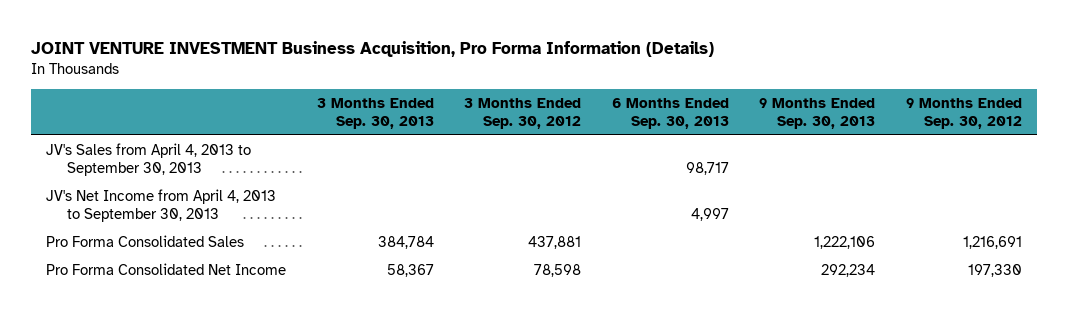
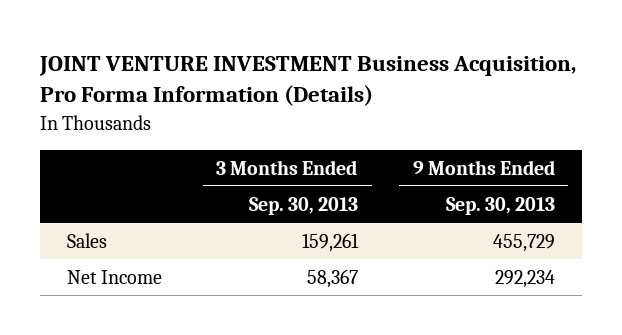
- | 3 Months Ended Sep. 30, 2013 | 3 Months Ended Sep. 30, 2012 | 6 Months Ended Sep. 30, 2013 | 9 Months Ended Sep. 30, 2013 | 9 Months Ended Sep. 30, 2012
+ | 3 Months Ended Sep. 30, 2013 | 9 Months Ended Sep. 30, 2013
- JV's Sales from April 4, 2013 to September 30, 2013 | | | 98,717 | |
- JV's Net Income from April 4, 2013 to September 30, 2013 | | | 4,997 | |
- Pro Forma Consolidated Sales | 384,784 | 437,881 | | 1,222,106 | 1,216,691
- Pro Forma Consolidated Net Income | 58,367 | 78,598 | | 292,234 | 197,330
+ Sales | 159,261 | 455,729
+ Net Income | 58,367 | 292,234

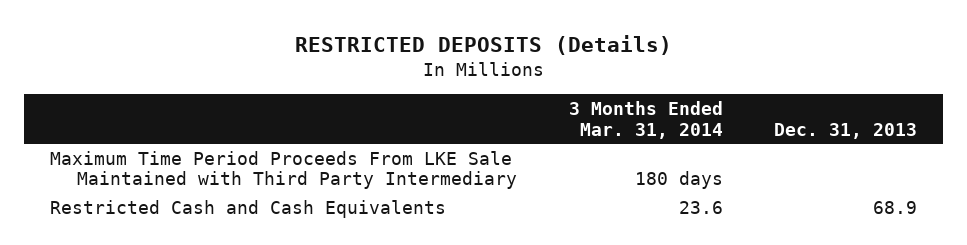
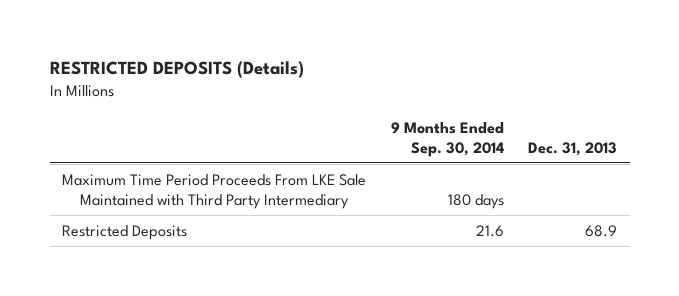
- | 3 Months Ended Mar. 31, 2014 | Dec. 31, 2013
+ | 9 Months Ended Sep. 30, 2014 | Dec. 31, 2013
- Restricted Cash and Cash Equivalents | 23.6 | 68.9
+ Restricted Deposits | 21.6 | 68.9

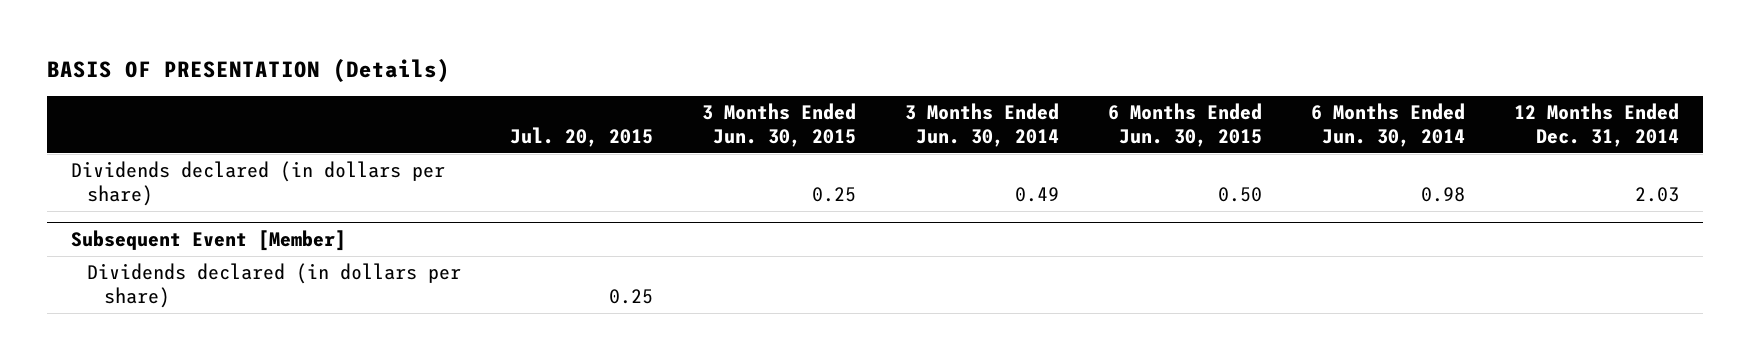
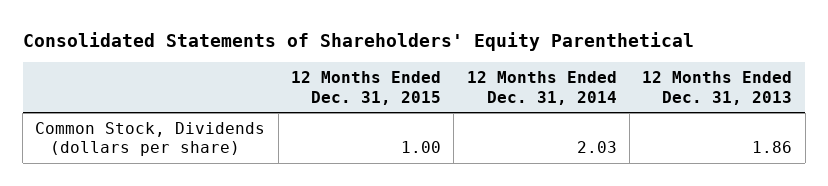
- BASIS OF PRESENTATION (Details)
+ Consolidated Statements of Shareholders' Equity Parenthetical
- | Jul. 20, 2015 | 3 Months Ended Jun. 30, 2015 | 3 Months Ended Jun. 30, 2014 | 6 Months Ended Jun. 30, 2015 | 6 Months Ended Jun. 30, 2014 | 12 Months Ended Dec. 31, 2014
+ | 12 Months Ended Dec. 31, 2015 | 12 Months Ended Dec. 31, 2014 | 12 Months Ended Dec. 31, 2013
- Dividends declared (in dollars per share) | | 0.25 | 0.49 | 0.50 | 0.98 | 2.03
- Subsequent Event [Member]
- Dividends declared (in dollars per share) | 0.25 | | | | |
+ Common Stock, Dividends (dollars per share) | 1.00 | 2.03 | 1.86

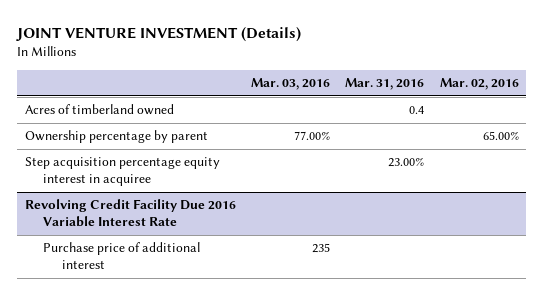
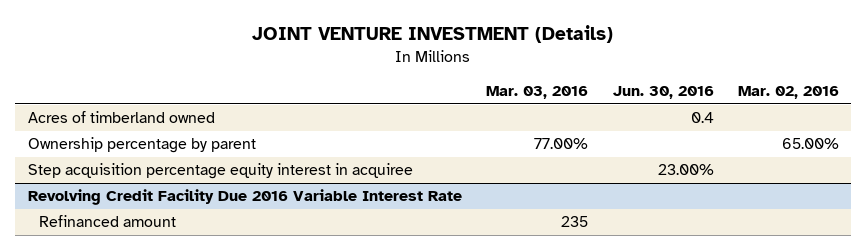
- | Mar. 03, 2016 | Mar. 31, 2016 | Mar. 02, 2016
+ | Mar. 03, 2016 | Jun. 30, 2016 | Mar. 02, 2016
@ Revolving Credit Facility Due 2016 Variable Interest Rate
- Purchase price of additional interest | 235 | |
+ Refinanced amount | 235 | |

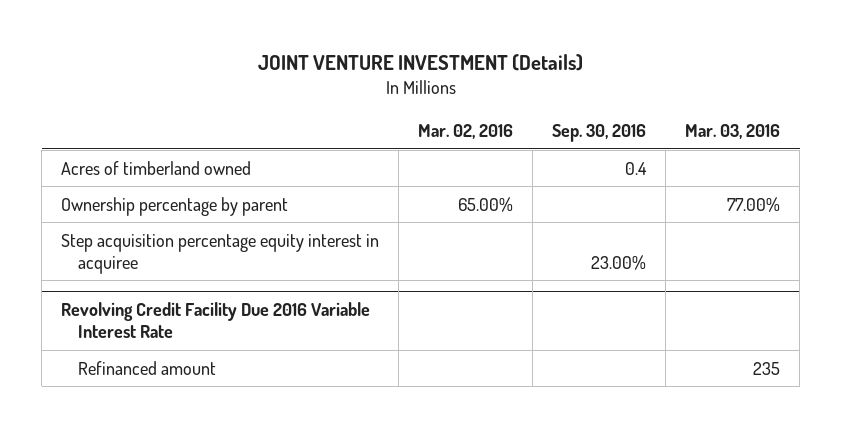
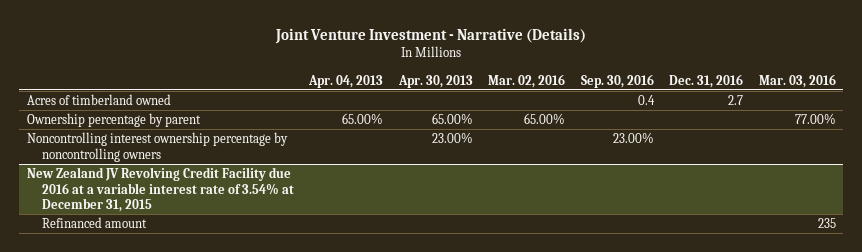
- JOINT VENTURE INVESTMENT (Details)
+ Joint Venture Investment - Narrative (Details)
- | Mar. 02, 2016 | Sep. 30, 2016 | Mar. 03, 2016
+ | Apr. 04, 2013 | Apr. 30, 2013 | Mar. 02, 2016 | Sep. 30, 2016 | Dec. 31, 2016 | Mar. 03, 2016
- Step acquisition percentage equity interest in acquiree | | 23.00% |
- Revolving Credit Facility Due 2016 Variable Interest Rate
+ Noncontrolling interest ownership percentage by noncontrolling owners | | 23.00% | | 23.00% | |
+ New Zealand JV Revolving Credit Facility due 2016 at a variable interest rate of 3.54% at December 31, 2015

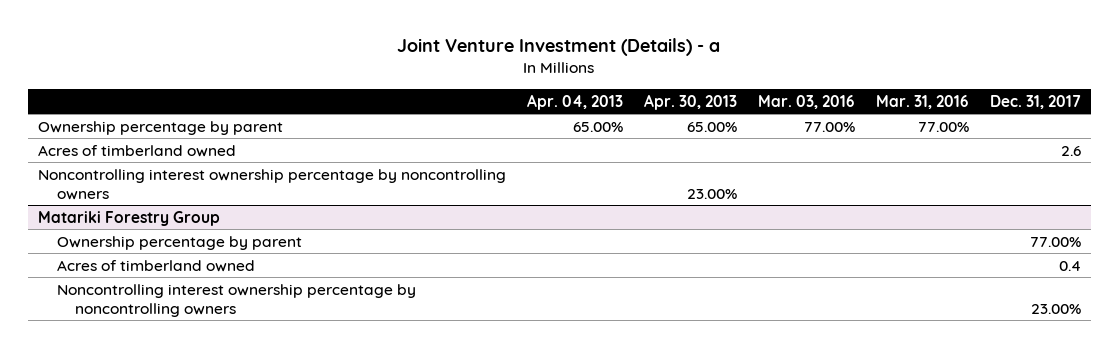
- Joint Venture Investment - Narrative (Details)
+ Joint Venture Investment (Details) - a
- | Apr. 04, 2013 | Apr. 30, 2013 | Mar. 02, 2016 | Sep. 30, 2016 | Dec. 31, 2016 | Mar. 03, 2016
+ | Apr. 04, 2013 | Apr. 30, 2013 | Mar. 03, 2016 | Mar. 31, 2016 | Dec. 31, 2017
moved down: Acres of timberland owned | | | | | 2.6
- New Zealand JV Revolving Credit Facility due 2016 at a variable interest rate of 3.54% at December 31, 2015
- Refinanced amount | | | | | | 235
+ Matariki Forestry Group
+ Ownership percentage by parent | | | | | 77.00%
+ Acres of timberland owned | | | | | 0.4
+ Noncontrolling interest ownership percentage by noncontrolling owners | | | | | 23.00%

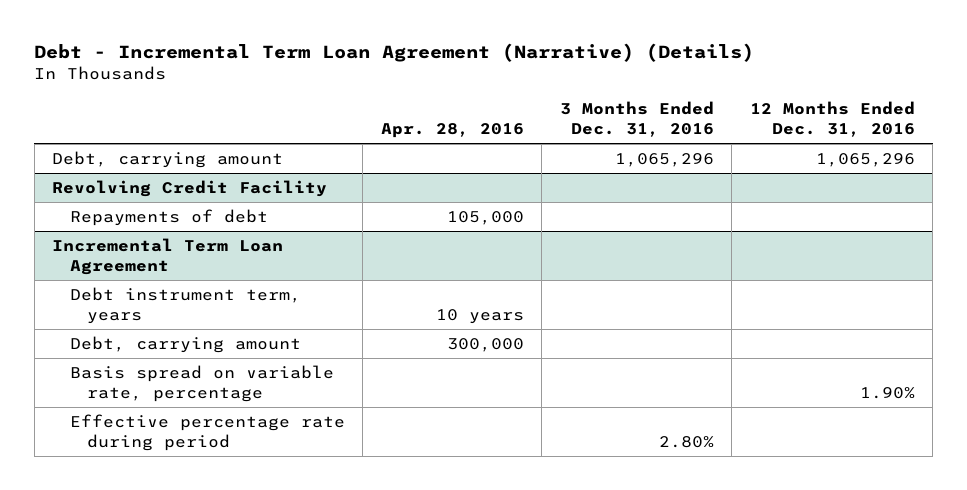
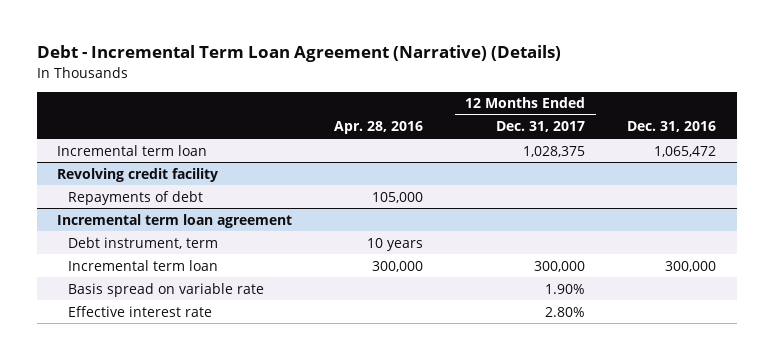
- | Apr. 28, 2016 | 3 Months Ended Dec. 31, 2016 | 12 Months Ended Dec. 31, 2016
+ | Apr. 28, 2016 | 12 Months Ended Dec. 31, 2017 | Dec. 31, 2016
- Debt, carrying amount | | 1,065,296 | 1,065,296
- Revolving Credit Facility
+ Incremental term loan | | 1,028,375 | 1,065,472
+ Revolving credit facility
- Incremental Term Loan Agreement
- Debt instrument term, years | 10 years | |
- Debt, carrying amount | 300,000 | |
- Basis spread on variable rate, percentage | | | 1.90%
- Effective percentage rate during period | | 2.80% |
+ Incremental term loan agreement
+ Debt instrument, term | 10 years | |
+ Incremental term loan | 300,000 | 300,000 | 300,000
+ Basis spread on variable rate | | 1.90% |
+ Effective interest rate | | 2.80% |

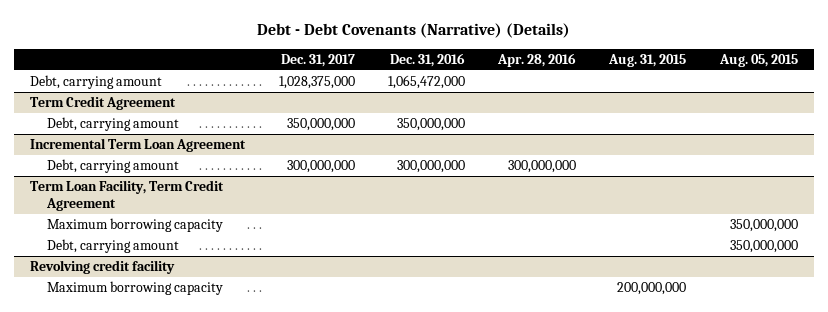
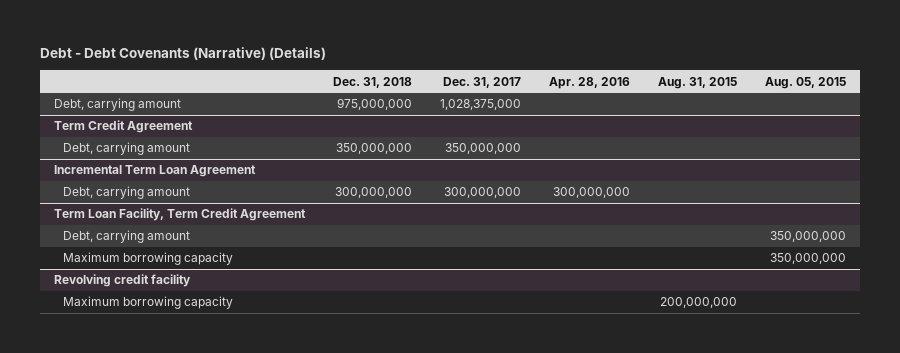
- | Dec. 31, 2017 | Dec. 31, 2016 | Apr. 28, 2016 | Aug. 31, 2015 | Aug. 05, 2015
+ | Dec. 31, 2018 | Dec. 31, 2017 | Apr. 28, 2016 | Aug. 31, 2015 | Aug. 05, 2015
@ Term Loan Facility, Term Credit Agreement
moved down: Maximum borrowing capacity | | | | | 350,000,000

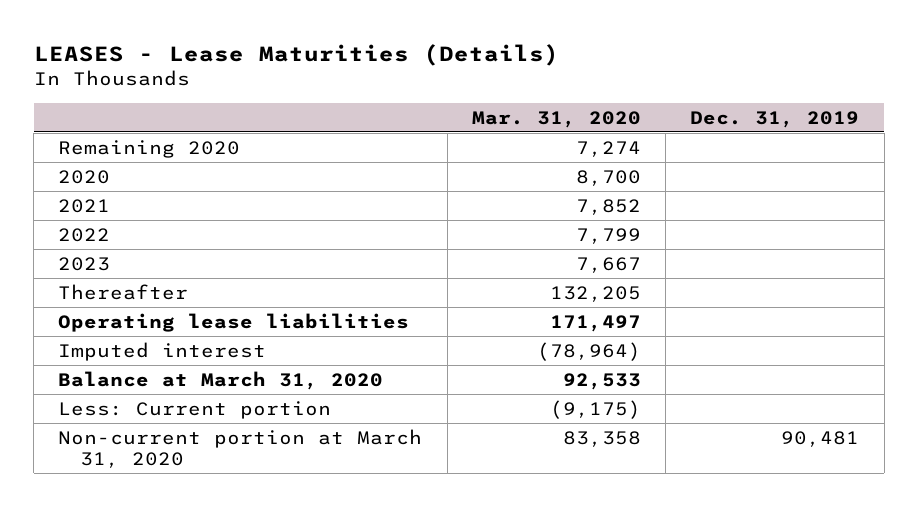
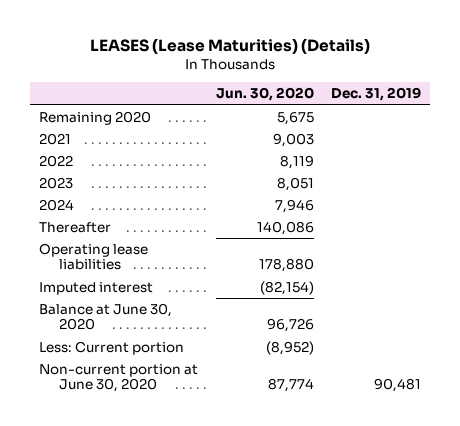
- LEASES - Lease Maturities (Details)
+ LEASES (Lease Maturities) (Details)
- | Mar. 31, 2020 | Dec. 31, 2019
+ | Jun. 30, 2020 | Dec. 31, 2019
- 2020 | 8,700 |
+ 2024 | 7,946 |
- Balance at March 31, 2020 | 92,533 |
+ Balance at June 30, 2020 | 96,726 |
- Non-current portion at March 31, 2020 | 83,358 | 90,481
+ Non-current portion at June 30, 2020 | 87,774 | 90,481

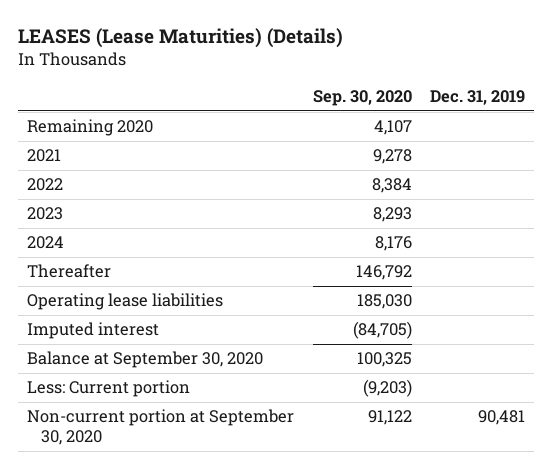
- | Jun. 30, 2020 | Dec. 31, 2019
+ | Sep. 30, 2020 | Dec. 31, 2019
- Balance at June 30, 2020 | 96,726 |
+ Balance at September 30, 2020 | 100,325 |
- Non-current portion at June 30, 2020 | 87,774 | 90,481
+ Non-current portion at September 30, 2020 | 91,122 | 90,481

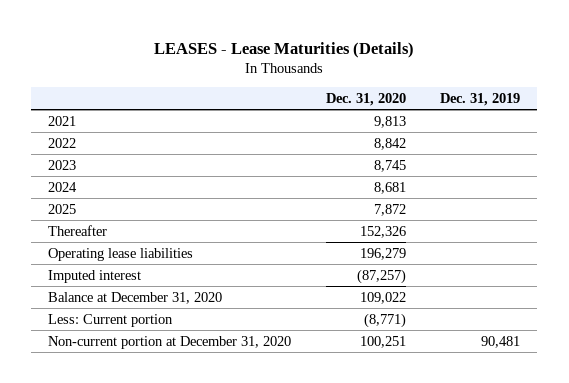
- LEASES (Lease Maturities) (Details)
+ LEASES - Lease Maturities (Details)
- | Sep. 30, 2020 | Dec. 31, 2019
+ | Dec. 31, 2020 | Dec. 31, 2019
- Remaining 2020 | 4,107 |
+ 2025 | 7,872 |
- Balance at September 30, 2020 | 100,325 |
+ Balance at December 31, 2020 | 109,022 |
- Non-current portion at September 30, 2020 | 91,122 | 90,481
+ Non-current portion at December 31, 2020 | 100,251 | 90,481

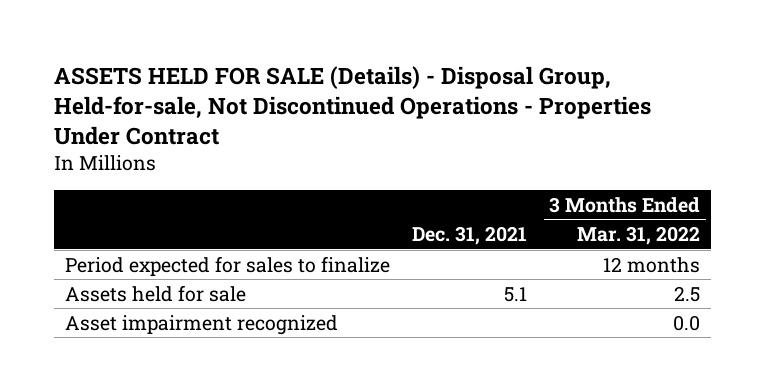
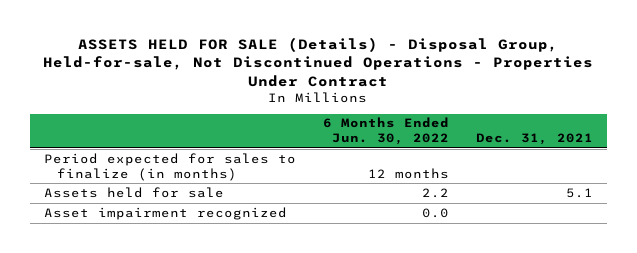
- | Dec. 31, 2021 | 3 Months Ended Mar. 31, 2022
+ | 6 Months Ended Jun. 30, 2022 | Dec. 31, 2021
- Period expected for sales to finalize | | 12 months
+ Period expected for sales to finalize (in months) | 12 months |

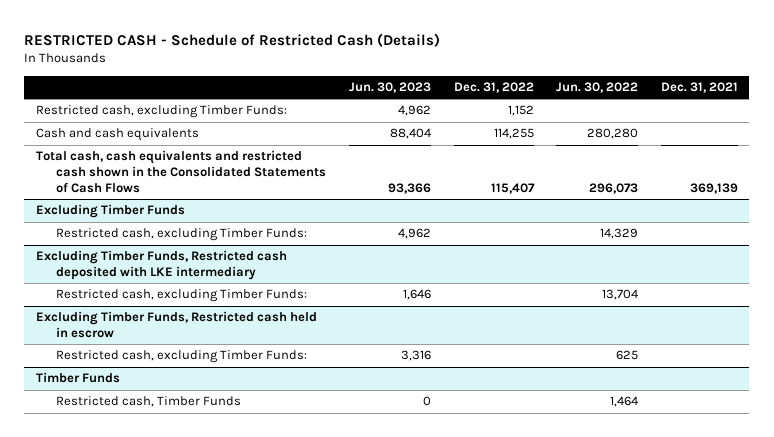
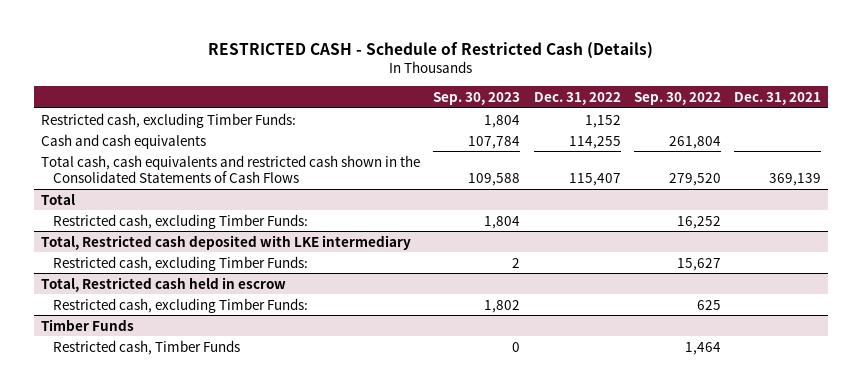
- | Jun. 30, 2023 | Dec. 31, 2022 | Jun. 30, 2022 | Dec. 31, 2021
+ | Sep. 30, 2023 | Dec. 31, 2022 | Sep. 30, 2022 | Dec. 31, 2021
- Excluding Timber Funds
+ Total
- Excluding Timber Funds, Restricted cash deposited with LKE intermediary
+ Total, Restricted cash deposited with LKE intermediary
- Excluding Timber Funds, Restricted cash held in escrow
+ Total, Restricted cash held in escrow

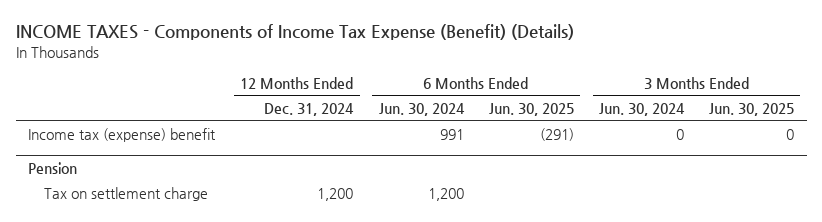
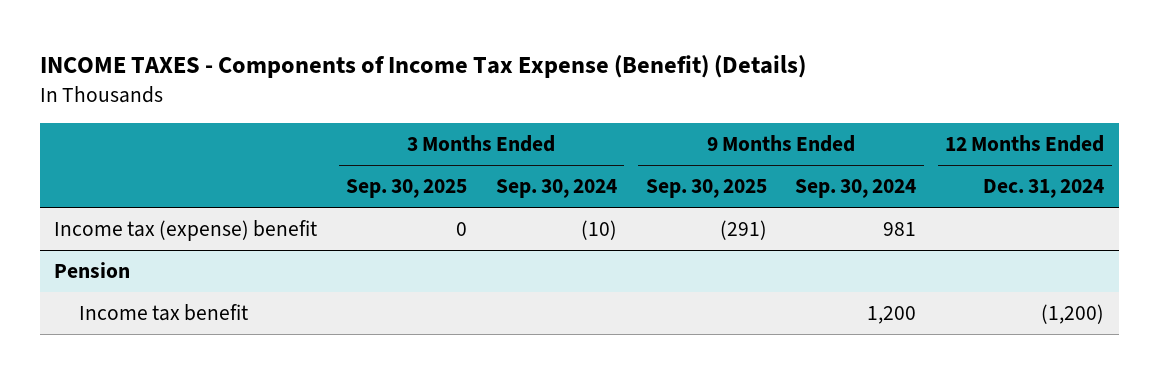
- | 12 Months Ended Dec. 31, 2024 | 6 Months Ended Jun. 30, 2024 | 6 Months Ended Jun. 30, 2025 | 3 Months Ended Jun. 30, 2024 | 3 Months Ended Jun. 30, 2025
+ | 3 Months Ended Sep. 30, 2025 | 3 Months Ended Sep. 30, 2024 | 9 Months Ended Sep. 30, 2025 | 9 Months Ended Sep. 30, 2024 | 12 Months Ended Dec. 31, 2024
@ Pension
- Tax on settlement charge | 1,200 | 1,200 | | |
+ Income tax benefit | | | | 1,200 | (1,200)

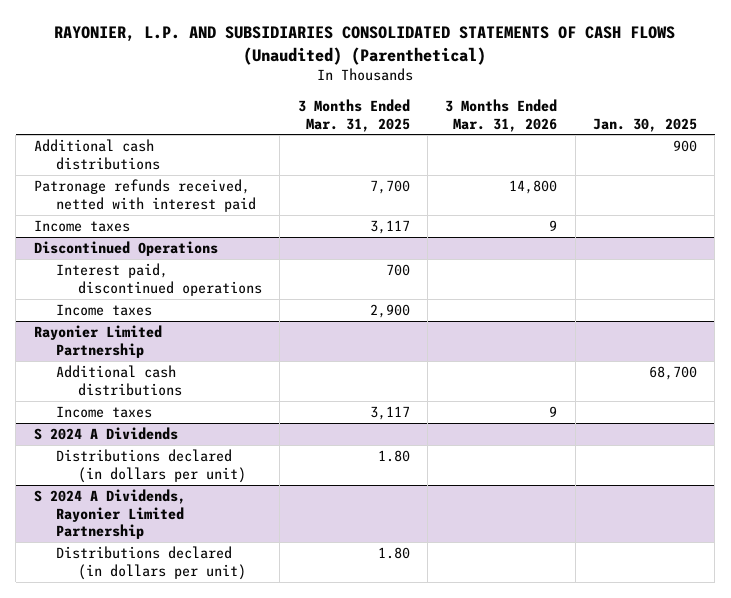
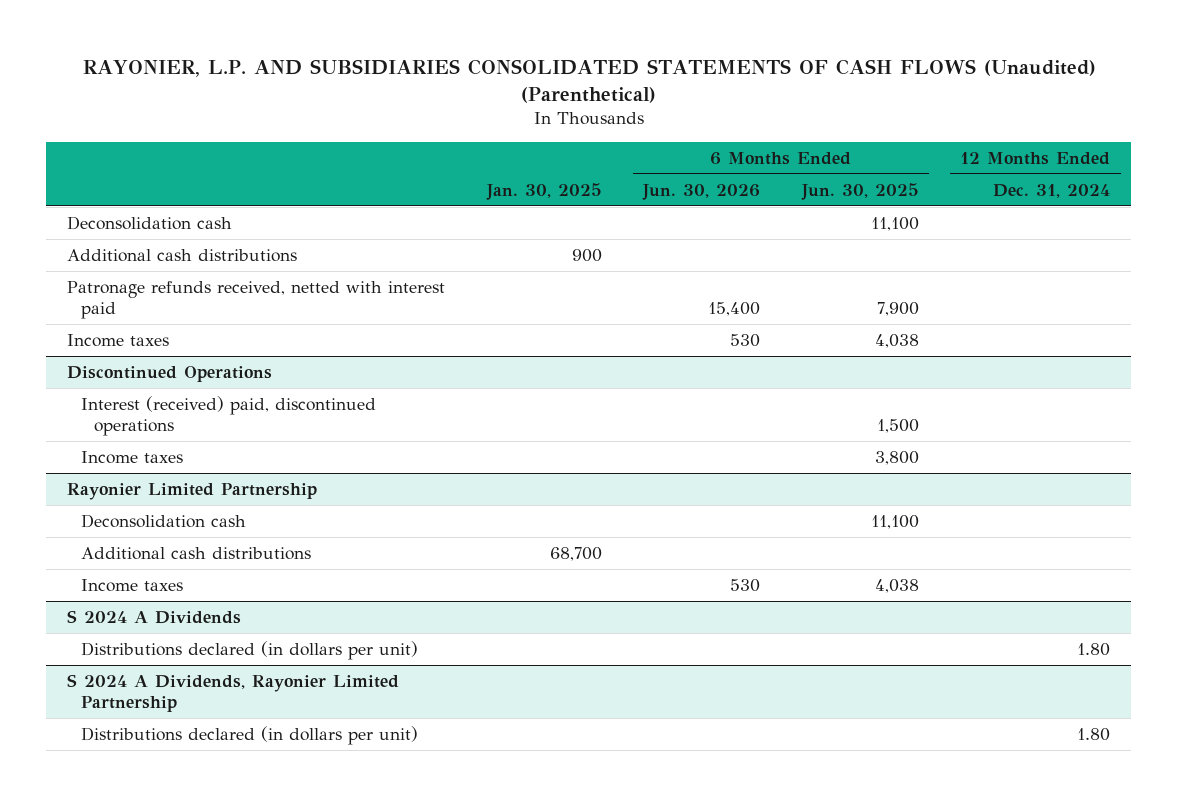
- | 3 Months Ended Mar. 31, 2025 | 3 Months Ended Mar. 31, 2026 | Jan. 30, 2025
+ | Jan. 30, 2025 | 6 Months Ended Jun. 30, 2026 | 6 Months Ended Jun. 30, 2025 | 12 Months Ended Dec. 31, 2024
+ Deconsolidation cash | | | 11,100 |
@ Discontinued Operations
- Interest paid, discontinued operations | 700 | |
+ Interest (received) paid, discontinued operations | | | 1,500 |
@ Rayonier Limited Partnership
+ Deconsolidation cash | | | 11,100 |

